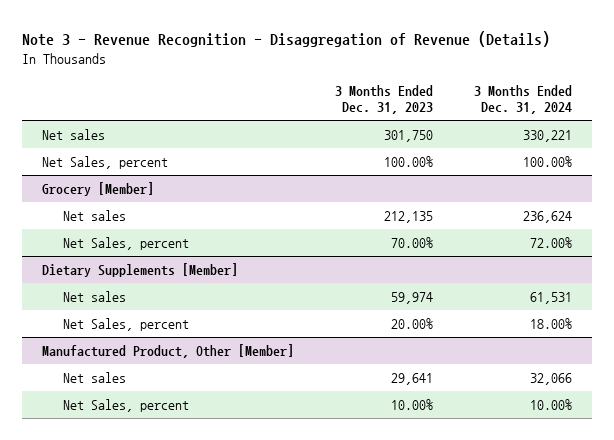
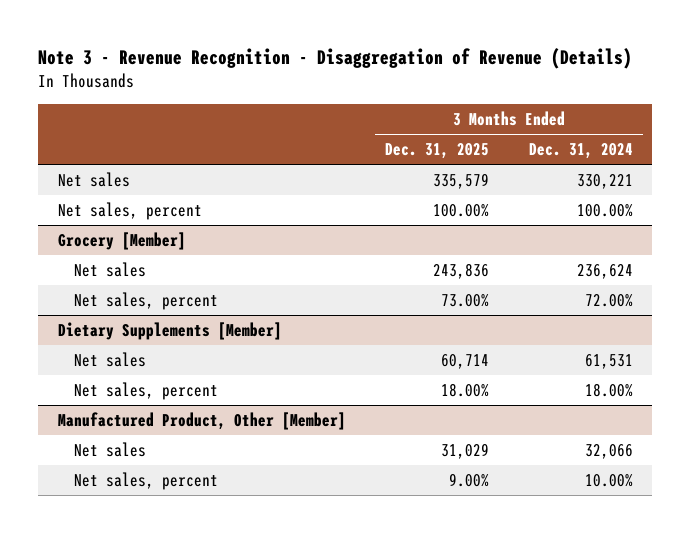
- | 3 Months Ended Dec. 31, 2023 | 3 Months Ended Dec. 31, 2024
+ | 3 Months Ended Dec. 31, 2025 | 3 Months Ended Dec. 31, 2024
- Net Sales, percent | 100.00% | 100.00%
+ Net sales, percent | 100.00% | 100.00%
@ Grocery [Member]
- Net Sales, percent | 70.00% | 72.00%
+ Net sales, percent | 73.00% | 72.00%
@ Dietary Supplements [Member]
- Net Sales, percent | 20.00% | 18.00%
+ Net sales, percent | 18.00% | 18.00%
@ Manufactured Product, Other [Member]
- Net Sales, percent | 10.00% | 10.00%
+ Net sales, percent | 9.00% | 10.00%

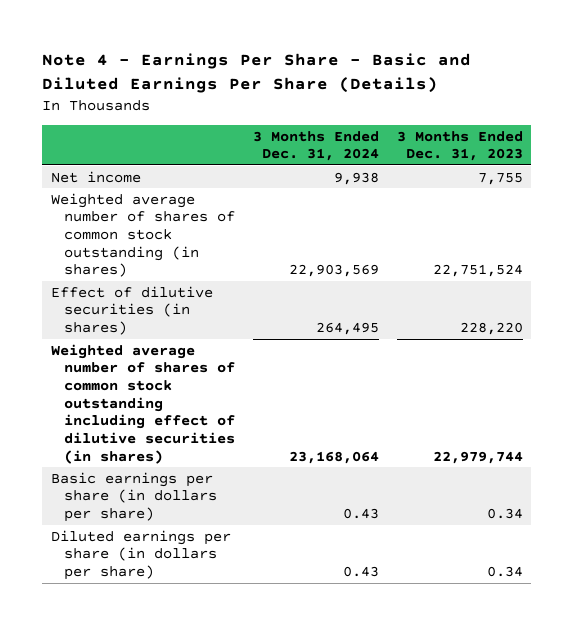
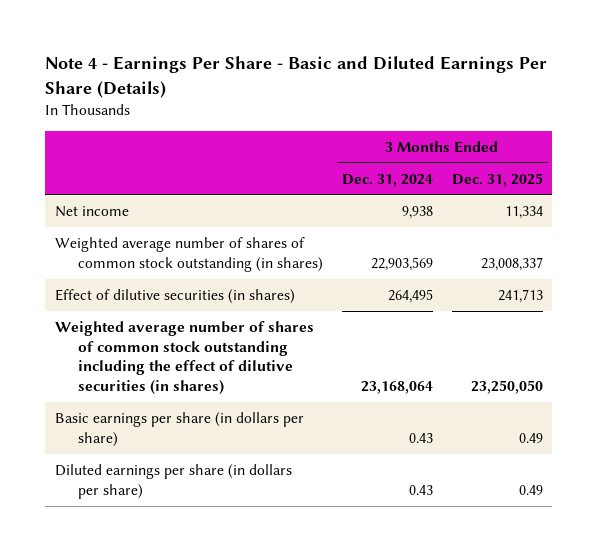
- | 3 Months Ended Dec. 31, 2024 | 3 Months Ended Dec. 31, 2023
+ | 3 Months Ended Dec. 31, 2024 | 3 Months Ended Dec. 31, 2025
- Weighted average number of shares of common stock outstanding including effect of dilutive securities (in shares) | 23,168,064 | 22,979,744
+ Weighted average number of shares of common stock outstanding including the effect of dilutive securities (in shares) | 23,168,064 | 23,250,050

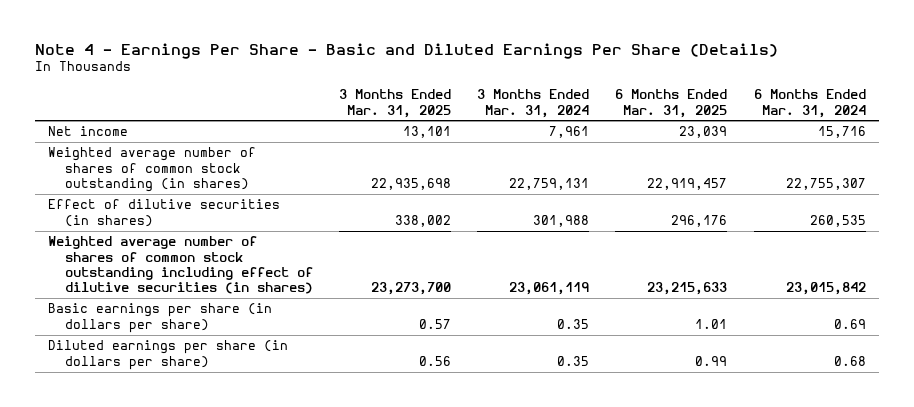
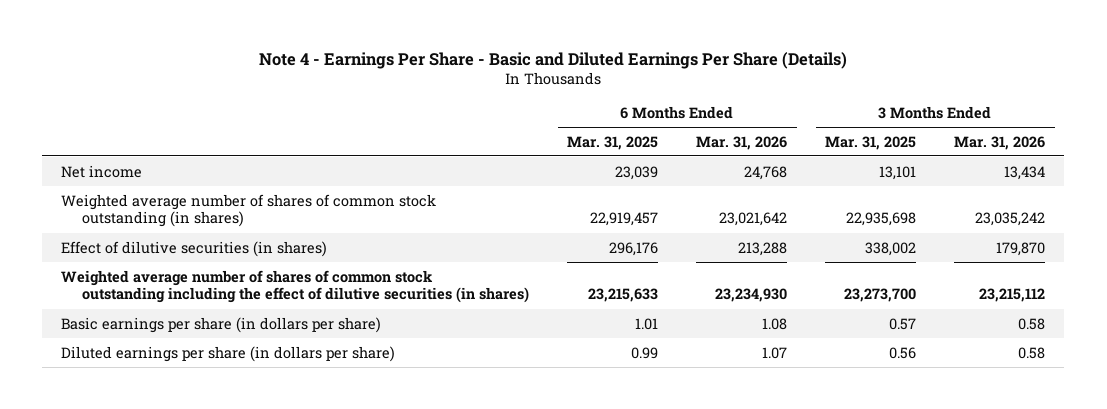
- | 3 Months Ended Mar. 31, 2025 | 3 Months Ended Mar. 31, 2024 | 6 Months Ended Mar. 31, 2025 | 6 Months Ended Mar. 31, 2024
+ | 6 Months Ended Mar. 31, 2025 | 6 Months Ended Mar. 31, 2026 | 3 Months Ended Mar. 31, 2025 | 3 Months Ended Mar. 31, 2026
- Weighted average number of shares of common stock outstanding including effect of dilutive securities (in shares) | 23,273,700 | 23,061,119 | 23,215,633 | 23,015,842
+ Weighted average number of shares of common stock outstanding including the effect of dilutive securities (in shares) | 23,215,633 | 23,234,930 | 23,273,700 | 23,215,112

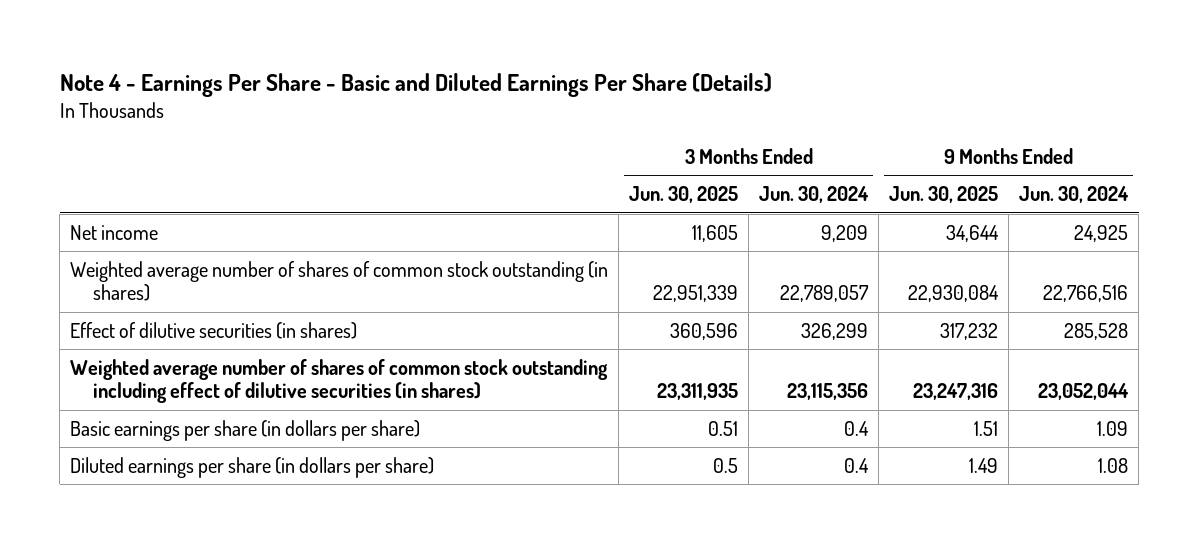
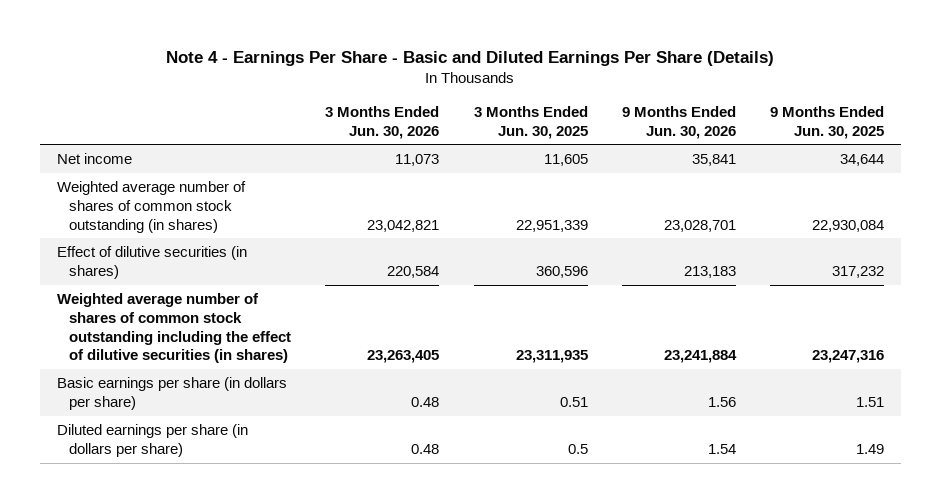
- | 3 Months Ended Jun. 30, 2025 | 3 Months Ended Jun. 30, 2024 | 9 Months Ended Jun. 30, 2025 | 9 Months Ended Jun. 30, 2024
+ | 3 Months Ended Jun. 30, 2026 | 3 Months Ended Jun. 30, 2025 | 9 Months Ended Jun. 30, 2026 | 9 Months Ended Jun. 30, 2025
- Weighted average number of shares of common stock outstanding including effect of dilutive securities (in shares) | 23,311,935 | 23,115,356 | 23,247,316 | 23,052,044
+ Weighted average number of shares of common stock outstanding including the effect of dilutive securities (in shares) | 23,263,405 | 23,311,935 | 23,241,884 | 23,247,316

